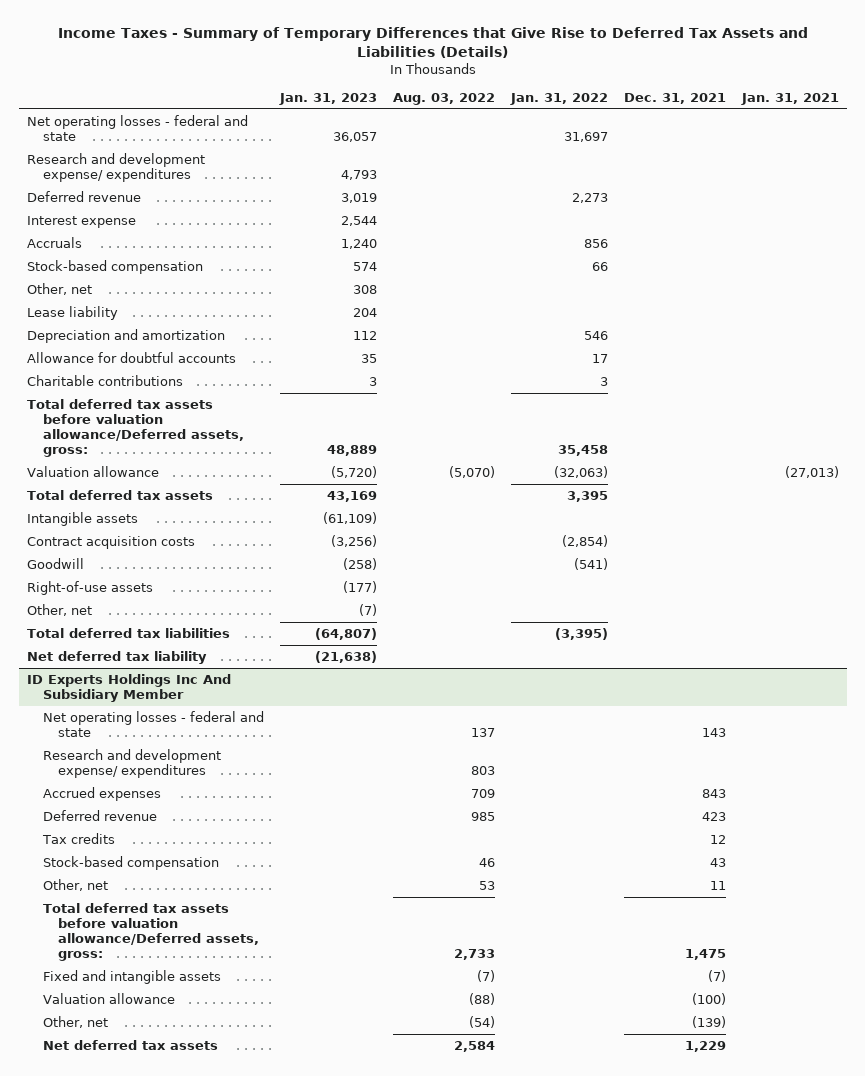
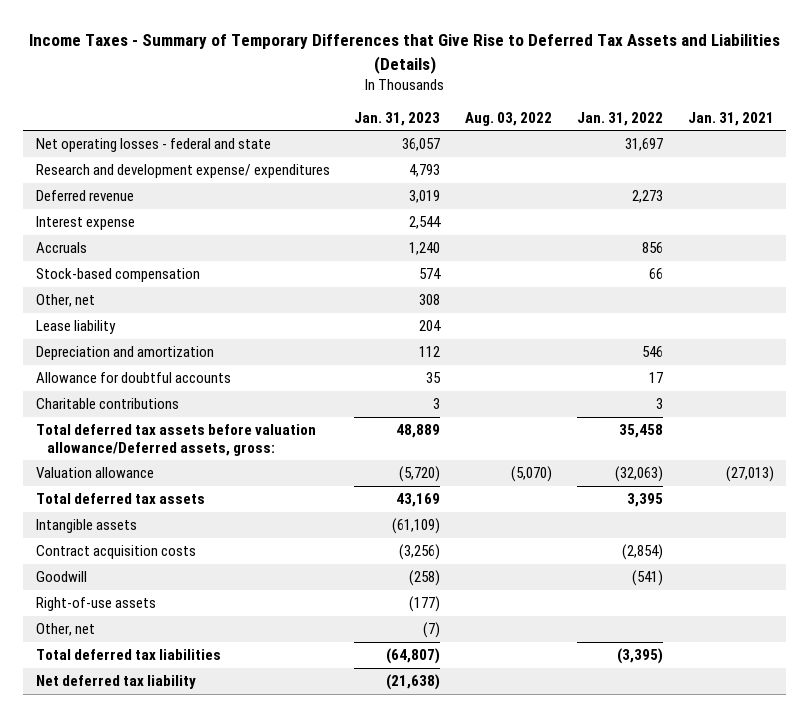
- | Jan. 31, 2023 | Aug. 03, 2022 | Jan. 31, 2022 | Dec. 31, 2021 | Jan. 31, 2021
+ | Jan. 31, 2023 | Aug. 03, 2022 | Jan. 31, 2022 | Jan. 31, 2021
- ID Experts Holdings Inc And Subsidiary Member
- Net operating losses - federal and state | | 137 | | 143 |
- Research and development expense/ expenditures | | 803 | | |
- Accrued expenses | | 709 | | 843 |
- Deferred revenue | | 985 | | 423 |
- Tax credits | | | | 12 |
- Stock-based compensation | | 46 | | 43 |
- Other, net | | 53 | | 11 |
- Total deferred tax assets before valuation allowance/Deferred assets, gross: | | 2,733 | | 1,475 |
- Fixed and intangible assets | | (7) | | (7) |
- Valuation allowance | | (88) | | (100) |
- Other, net | | (54) | | (139) |
- Net deferred tax assets | | 2,584 | | 1,229 |

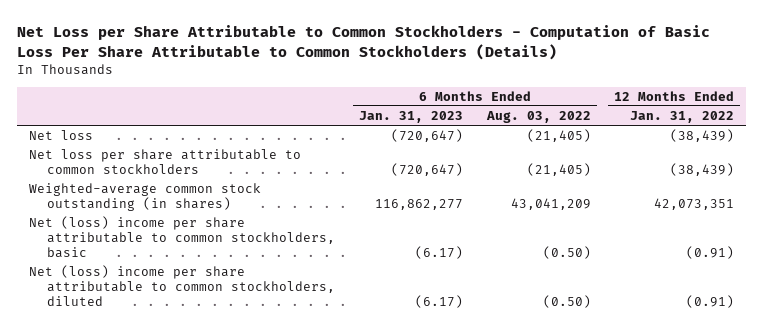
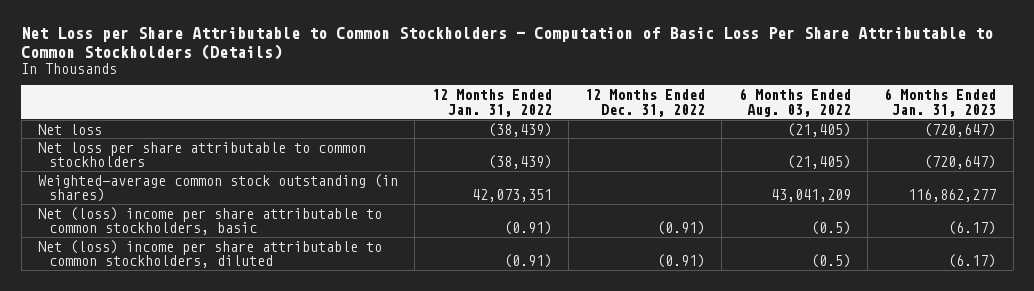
- | 6 Months Ended Jan. 31, 2023 | 6 Months Ended Aug. 03, 2022 | 12 Months Ended Jan. 31, 2022
+ | 12 Months Ended Jan. 31, 2022 | 12 Months Ended Dec. 31, 2022 | 6 Months Ended Aug. 03, 2022 | 6 Months Ended Jan. 31, 2023
- Net (loss) income per share attributable to common stockholders, basic | (6.17) | (0.50) | (0.91)
- Net (loss) income per share attributable to common stockholders, diluted | (6.17) | (0.50) | (0.91)
+ Net (loss) income per share attributable to common stockholders, basic | (0.91) | (0.91) | (0.5) | (6.17)
+ Net (loss) income per share attributable to common stockholders, diluted | (0.91) | (0.91) | (0.5) | (6.17)

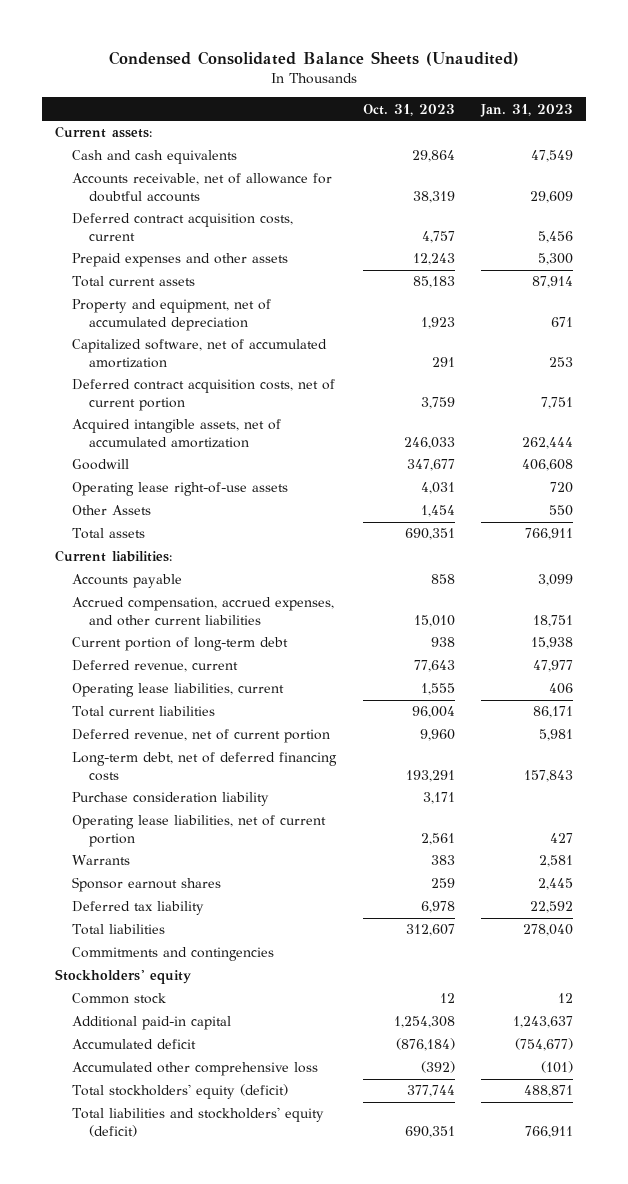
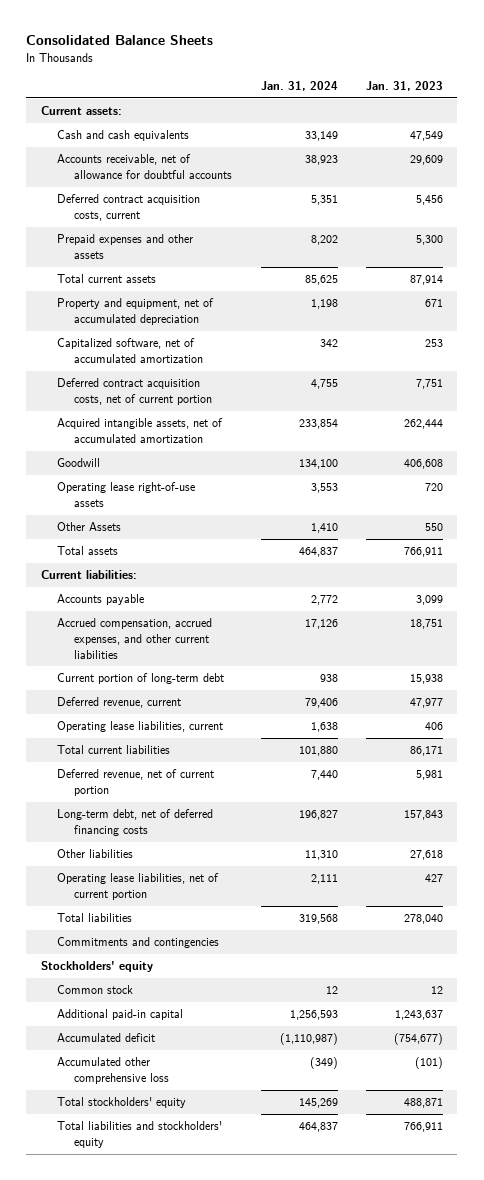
- Condensed Consolidated Balance Sheets (Unaudited)
+ Consolidated Balance Sheets
- | Oct. 31, 2023 | Jan. 31, 2023
+ | Jan. 31, 2024 | Jan. 31, 2023
- Purchase consideration liability | 3,171 |
+ Other liabilities | 11,310 | 27,618
- Warrants | 383 | 2,581
- Sponsor earnout shares | 259 | 2,445
- Deferred tax liability | 6,978 | 22,592
- Total stockholders' equity (deficit) | 377,744 | 488,871
- Total liabilities and stockholders' equity (deficit) | 690,351 | 766,911
+ Total stockholders' equity | 145,269 | 488,871
+ Total liabilities and stockholders' equity | 464,837 | 766,911

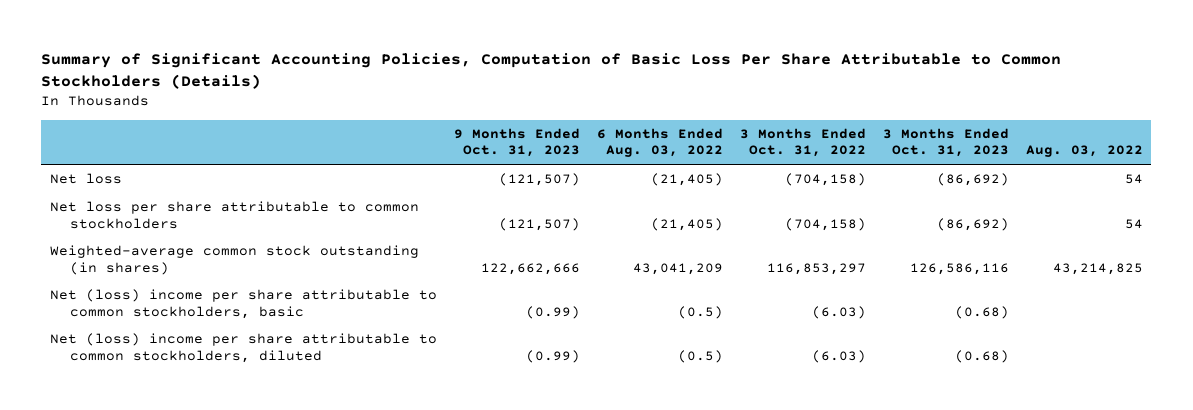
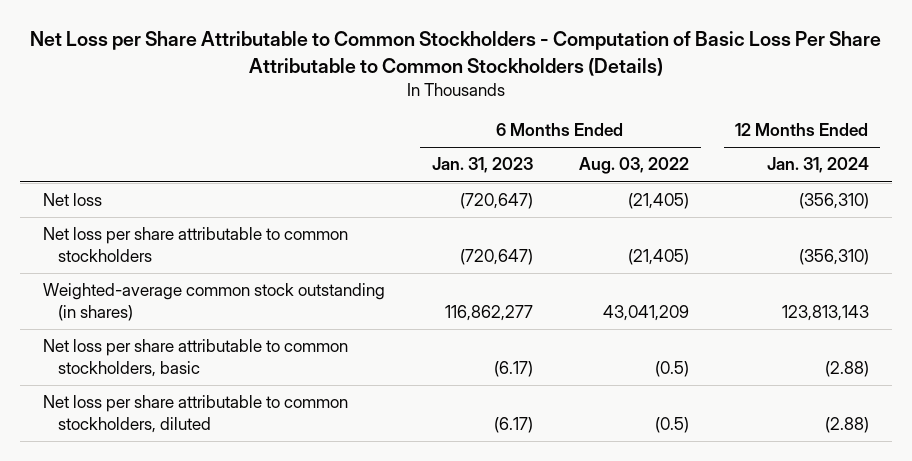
- Summary of Significant Accounting Policies, Computation of Basic Loss Per Share Attributable to Common Stockholders (Details)
+ Net Loss per Share Attributable to Common Stockholders - Computation of Basic Loss Per Share Attributable to Common Stockholders (Details)
- | 9 Months Ended Oct. 31, 2023 | 6 Months Ended Aug. 03, 2022 | 3 Months Ended Oct. 31, 2022 | 3 Months Ended Oct. 31, 2023 | Aug. 03, 2022
+ | 6 Months Ended Jan. 31, 2023 | 6 Months Ended Aug. 03, 2022 | 12 Months Ended Jan. 31, 2024
- Net (loss) income per share attributable to common stockholders, basic | (0.99) | (0.5) | (6.03) | (0.68) |
- Net (loss) income per share attributable to common stockholders, diluted | (0.99) | (0.5) | (6.03) | (0.68) |
+ Net loss per share attributable to common stockholders, basic | (6.17) | (0.5) | (2.88)
+ Net loss per share attributable to common stockholders, diluted | (6.17) | (0.5) | (2.88)

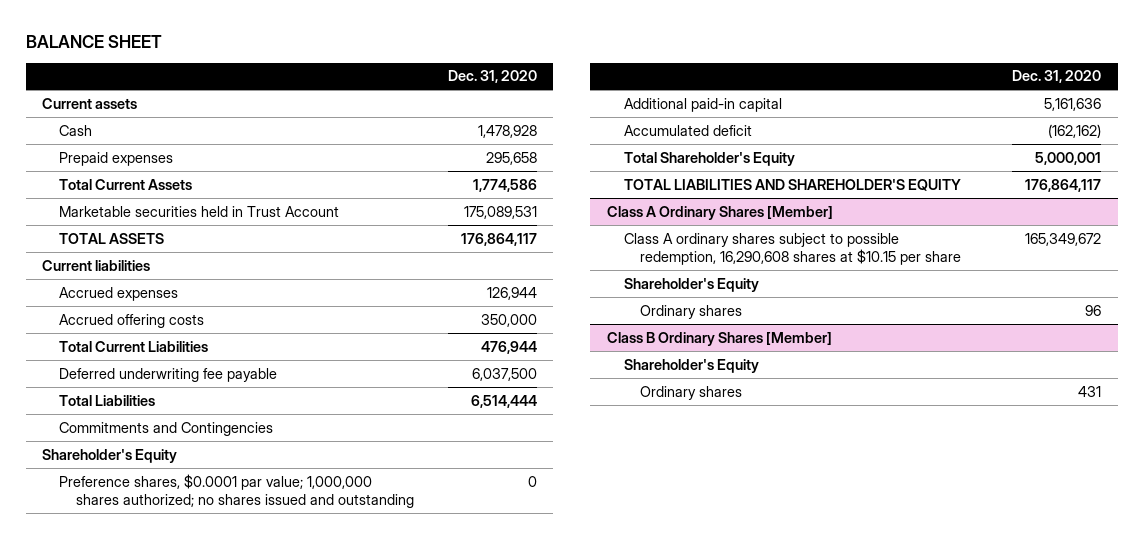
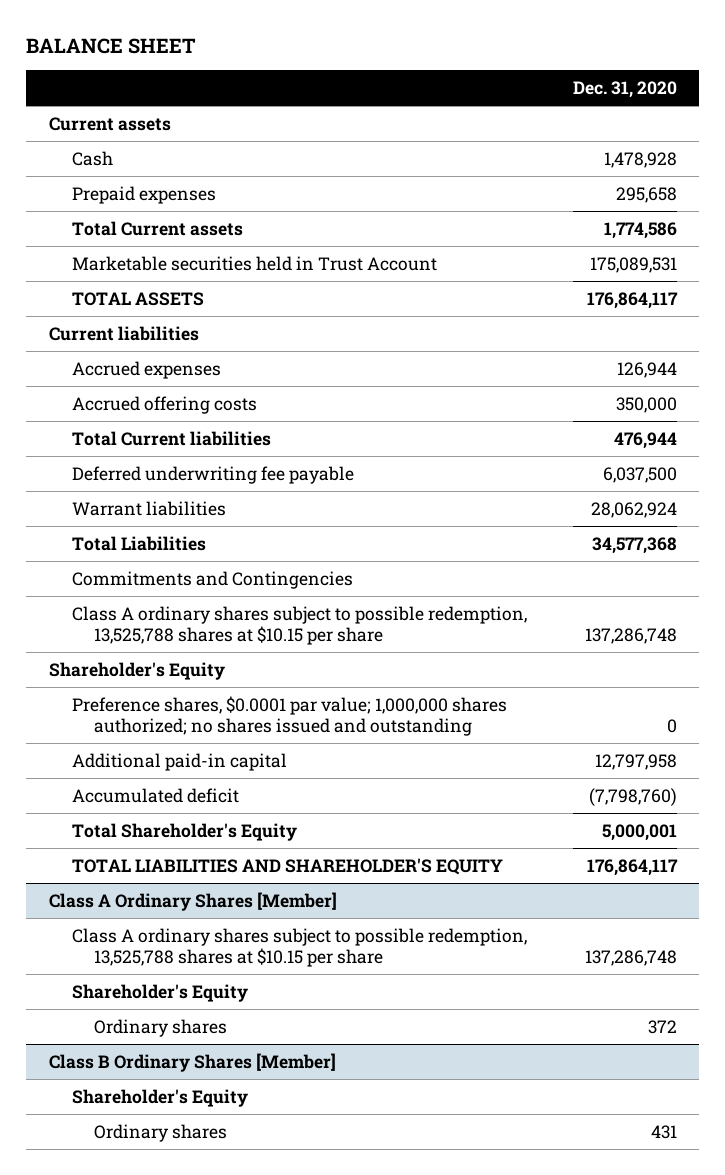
- Total Current Assets | 1,774,586
+ Total Current assets | 1,774,586
- Total Current Liabilities | 476,944
+ Total Current liabilities | 476,944
- Total Liabilities | 6,514,444
+ Warrant liabilities | 28,062,924
+ Total Liabilities | 34,577,368
+ Class A ordinary shares subject to possible redemption, 13,525,788 shares at $10.15 per share | 137,286,748
- Additional paid-in capital | 5,161,636
- Accumulated deficit | (162,162)
+ Additional paid-in capital | 12,797,958
+ Accumulated deficit | (7,798,760)
@ Class A Ordinary Shares [Member]
- Class A ordinary shares subject to possible redemption, 16,290,608 shares at $10.15 per share | 165,349,672
+ Class A ordinary shares subject to possible redemption, 13,525,788 shares at $10.15 per share | 137,286,748
- Ordinary shares | 96
+ Ordinary shares | 372

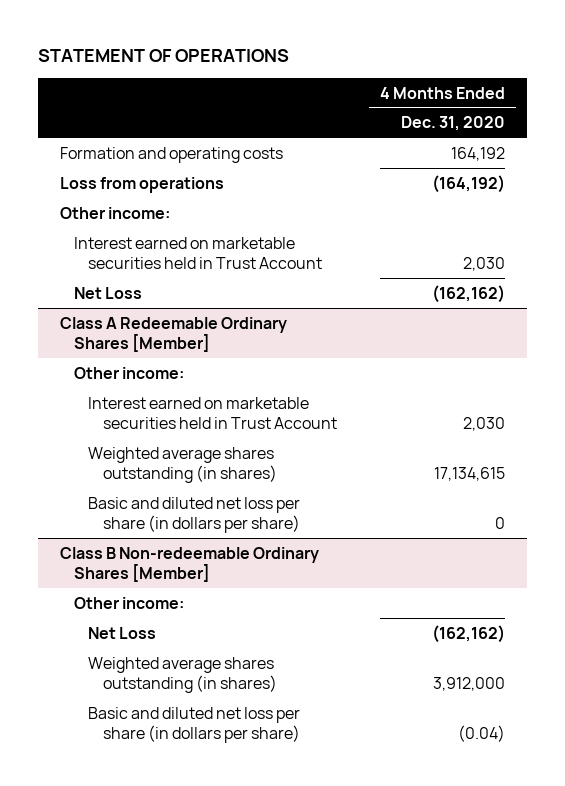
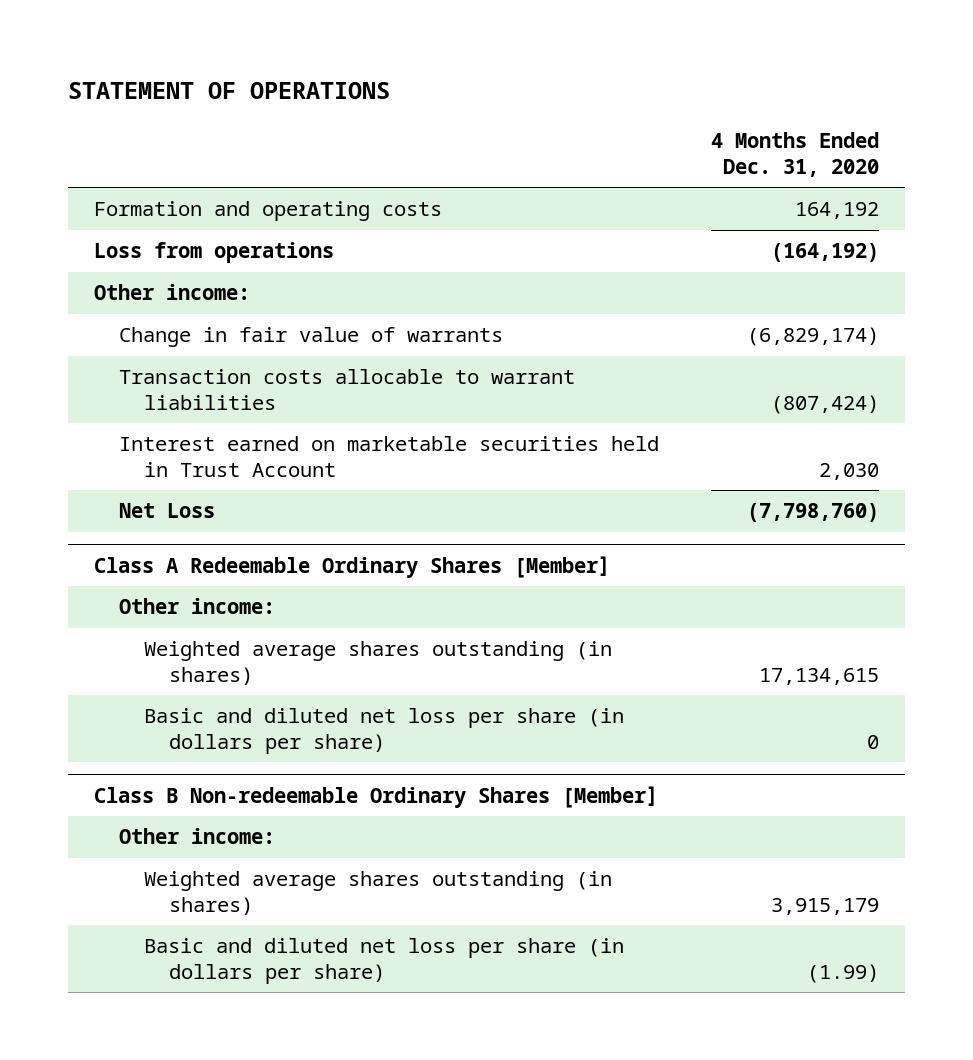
+ Change in fair value of warrants | (6,829,174)
+ Transaction costs allocable to warrant liabilities | (807,424)
- Net Loss | (162,162)
+ Net Loss | (7,798,760)
@ Class A Redeemable Ordinary Shares [Member]
- Interest earned on marketable securities held in Trust Account | 2,030
@ Class B Non-redeemable Ordinary Shares [Member]
- Net Loss | (162,162)
- Weighted average shares outstanding (in shares) | 3,912,000
- Basic and diluted net loss per share (in dollars per share) | (0.04)
+ Weighted average shares outstanding (in shares) | 3,915,179
+ Basic and diluted net loss per share (in dollars per share) | (1.99)

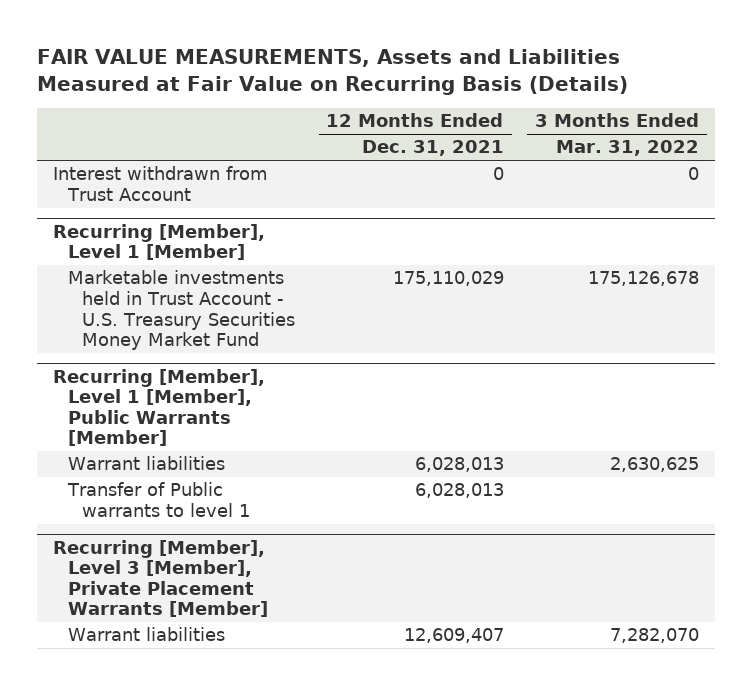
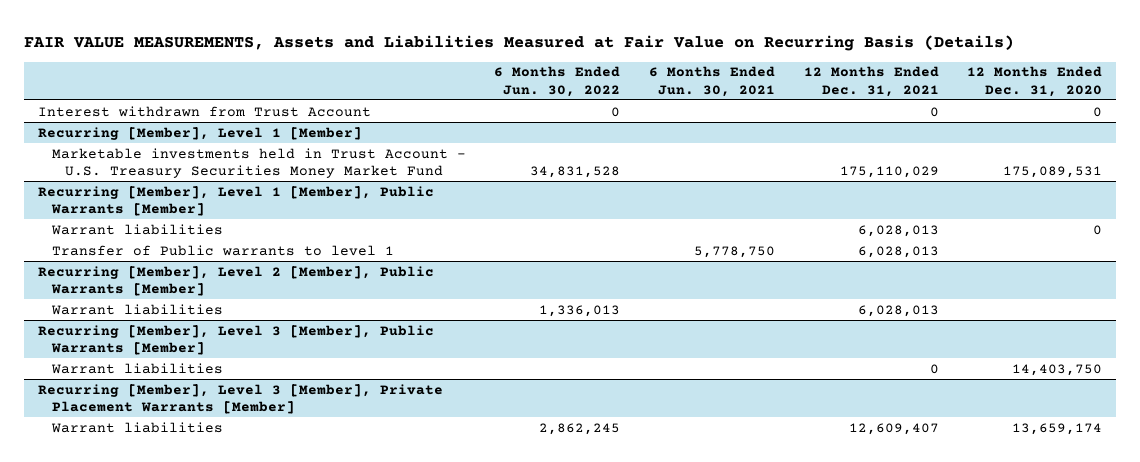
- | 12 Months Ended Dec. 31, 2021 | 3 Months Ended Mar. 31, 2022
+ | 6 Months Ended Jun. 30, 2022 | 6 Months Ended Jun. 30, 2021 | 12 Months Ended Dec. 31, 2021 | 12 Months Ended Dec. 31, 2020
+ Recurring [Member], Level 2 [Member], Public Warrants [Member]
+ Warrant liabilities | 1,336,013 | | 6,028,013 |
+ Recurring [Member], Level 3 [Member], Public Warrants [Member]
+ Warrant liabilities | | | 0 | 14,403,750

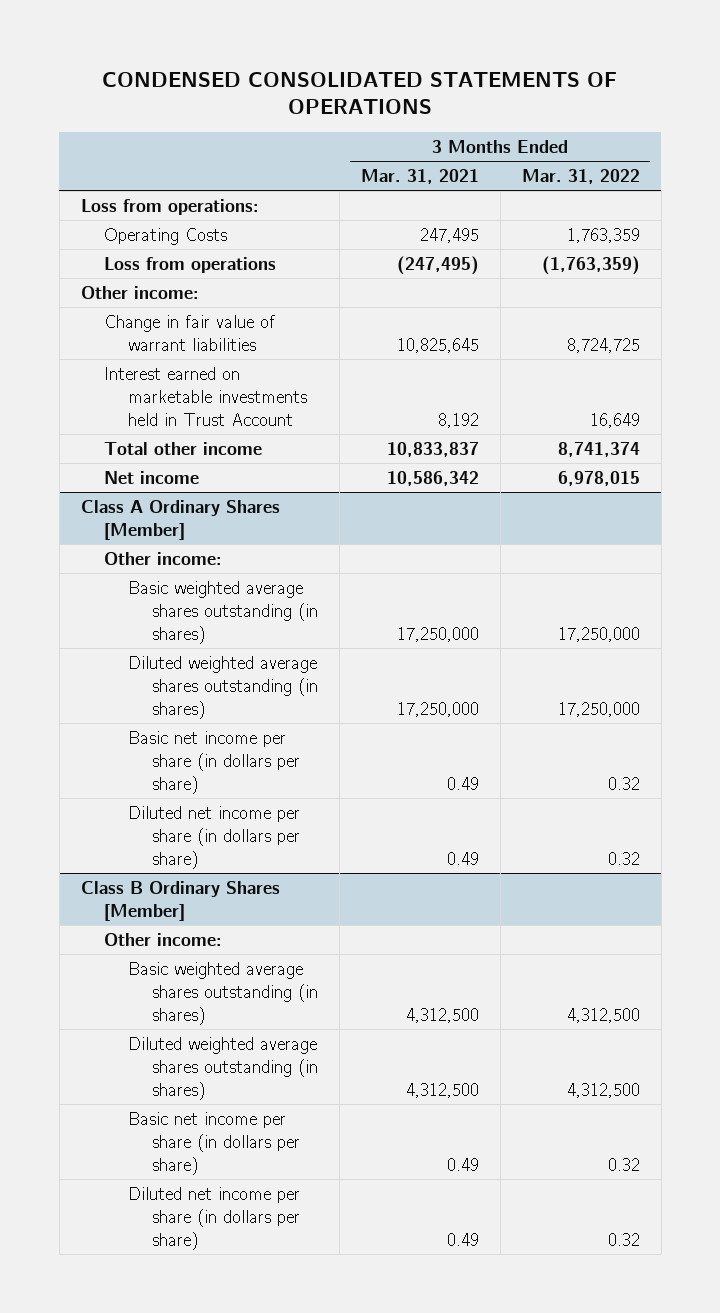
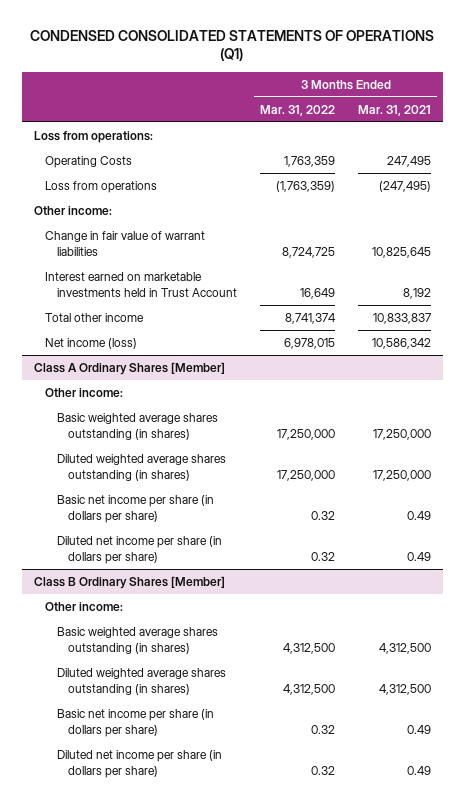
- CONDENSED CONSOLIDATED STATEMENTS OF OPERATIONS
+ CONDENSED CONSOLIDATED STATEMENTS OF OPERATIONS (Q1)
- | 3 Months Ended Mar. 31, 2021 | 3 Months Ended Mar. 31, 2022
+ | 3 Months Ended Mar. 31, 2022 | 3 Months Ended Mar. 31, 2021
- Net income | 10,586,342 | 6,978,015
+ Net income (loss) | 6,978,015 | 10,586,342

